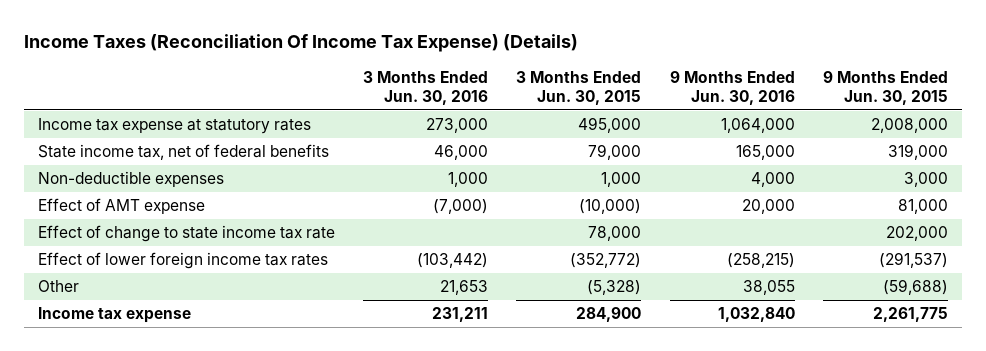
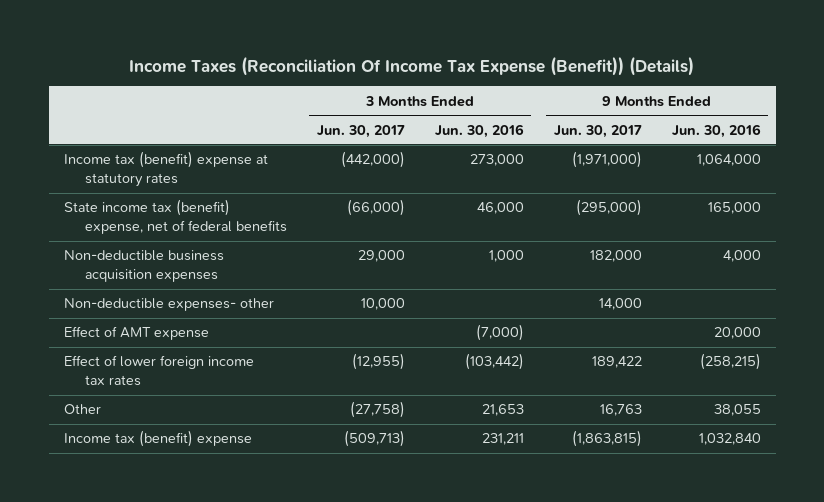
- Income Taxes (Reconciliation Of Income Tax Expense) (Details)
+ Income Taxes (Reconciliation Of Income Tax Expense (Benefit)) (Details)
- | 3 Months Ended Jun. 30, 2016 | 3 Months Ended Jun. 30, 2015 | 9 Months Ended Jun. 30, 2016 | 9 Months Ended Jun. 30, 2015
+ | 3 Months Ended Jun. 30, 2017 | 3 Months Ended Jun. 30, 2016 | 9 Months Ended Jun. 30, 2017 | 9 Months Ended Jun. 30, 2016
- Income tax expense at statutory rates | 273,000 | 495,000 | 1,064,000 | 2,008,000
- State income tax, net of federal benefits | 46,000 | 79,000 | 165,000 | 319,000
- Non-deductible expenses | 1,000 | 1,000 | 4,000 | 3,000
+ Income tax (benefit) expense at statutory rates | (442,000) | 273,000 | (1,971,000) | 1,064,000
+ State income tax (benefit) expense, net of federal benefits | (66,000) | 46,000 | (295,000) | 165,000
+ Non-deductible business acquisition expenses | 29,000 | 1,000 | 182,000 | 4,000
+ Non-deductible expenses- other | 10,000 | | 14,000 |
- Effect of change to state income tax rate | | 78,000 | | 202,000
- Income tax expense | 231,211 | 284,900 | 1,032,840 | 2,261,775
+ Income tax (benefit) expense | (509,713) | 231,211 | (1,863,815) | 1,032,840

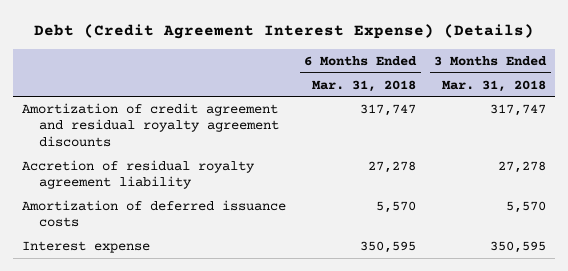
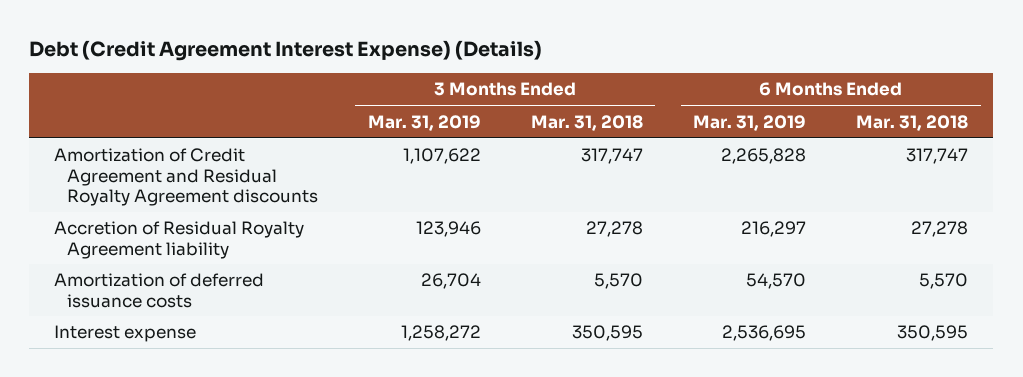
- | 6 Months Ended Mar. 31, 2018 | 3 Months Ended Mar. 31, 2018
+ | 3 Months Ended Mar. 31, 2019 | 3 Months Ended Mar. 31, 2018 | 6 Months Ended Mar. 31, 2019 | 6 Months Ended Mar. 31, 2018
- Amortization of credit agreement and residual royalty agreement discounts | 317,747 | 317,747
- Accretion of residual royalty agreement liability | 27,278 | 27,278
+ Amortization of Credit Agreement and Residual Royalty Agreement discounts | 1,107,622 | 317,747 | 2,265,828 | 317,747
+ Accretion of Residual Royalty Agreement liability | 123,946 | 27,278 | 216,297 | 27,278

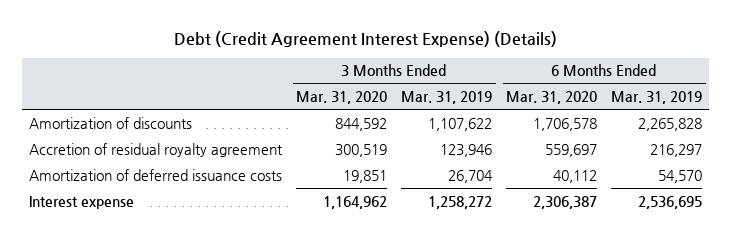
- | 3 Months Ended Mar. 31, 2019 | 3 Months Ended Mar. 31, 2018 | 6 Months Ended Mar. 31, 2019 | 6 Months Ended Mar. 31, 2018
+ | 3 Months Ended Mar. 31, 2020 | 3 Months Ended Mar. 31, 2019 | 6 Months Ended Mar. 31, 2020 | 6 Months Ended Mar. 31, 2019
- Amortization of Credit Agreement and Residual Royalty Agreement discounts | 1,107,622 | 317,747 | 2,265,828 | 317,747
- Accretion of Residual Royalty Agreement liability | 123,946 | 27,278 | 216,297 | 27,278
+ Amortization of discounts | 844,592 | 1,107,622 | 1,706,578 | 2,265,828
+ Accretion of residual royalty agreement | 300,519 | 123,946 | 559,697 | 216,297

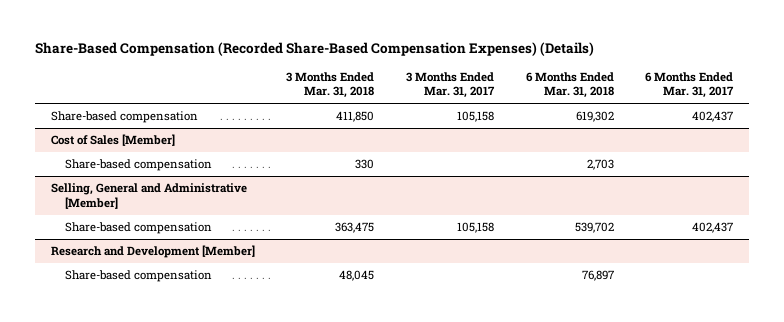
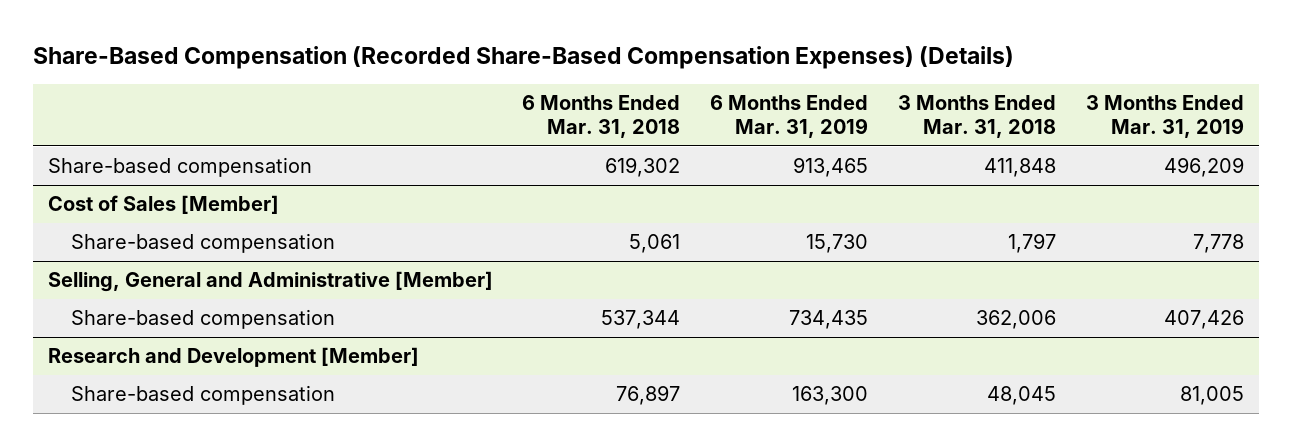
- | 3 Months Ended Mar. 31, 2018 | 3 Months Ended Mar. 31, 2017 | 6 Months Ended Mar. 31, 2018 | 6 Months Ended Mar. 31, 2017
+ | 6 Months Ended Mar. 31, 2018 | 6 Months Ended Mar. 31, 2019 | 3 Months Ended Mar. 31, 2018 | 3 Months Ended Mar. 31, 2019
- Share-based compensation | 411,850 | 105,158 | 619,302 | 402,437
+ Share-based compensation | 619,302 | 913,465 | 411,848 | 496,209
@ Cost of Sales [Member]
- Share-based compensation | 330 | | 2,703 |
+ Share-based compensation | 5,061 | 15,730 | 1,797 | 7,778
@ Selling, General and Administrative [Member]
- Share-based compensation | 363,475 | 105,158 | 539,702 | 402,437
+ Share-based compensation | 537,344 | 734,435 | 362,006 | 407,426

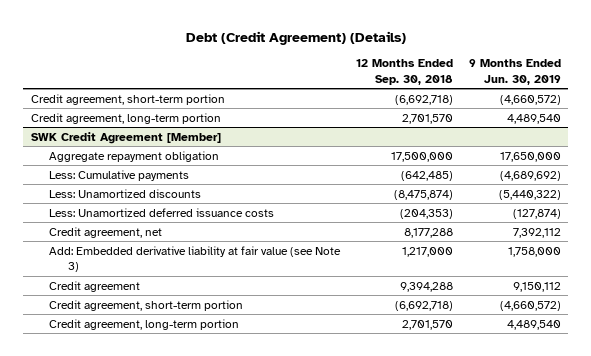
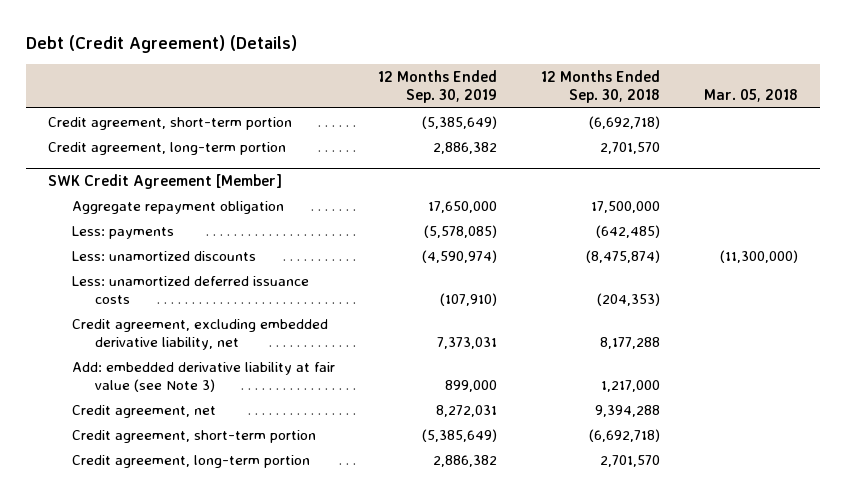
- | 12 Months Ended Sep. 30, 2018 | 9 Months Ended Jun. 30, 2019
+ | 12 Months Ended Sep. 30, 2019 | 12 Months Ended Sep. 30, 2018 | Mar. 05, 2018
@ SWK Credit Agreement [Member]
- Less: Cumulative payments | (642,485) | (4,689,692)
- Less: Unamortized discounts | (8,475,874) | (5,440,322)
- Less: Unamortized deferred issuance costs | (204,353) | (127,874)
- Credit agreement, net | 8,177,288 | 7,392,112
- Add: Embedded derivative liability at fair value (see Note 3) | 1,217,000 | 1,758,000
- Credit agreement | 9,394,288 | 9,150,112
+ Less: payments | (5,578,085) | (642,485) |
+ Less: unamortized discounts | (4,590,974) | (8,475,874) | (11,300,000)
+ Less: unamortized deferred issuance costs | (107,910) | (204,353) |
+ Credit agreement, excluding embedded derivative liability, net | 7,373,031 | 8,177,288 |
+ Add: embedded derivative liability at fair value (see Note 3) | 899,000 | 1,217,000 |
+ Credit agreement, net | 8,272,031 | 9,394,288 |

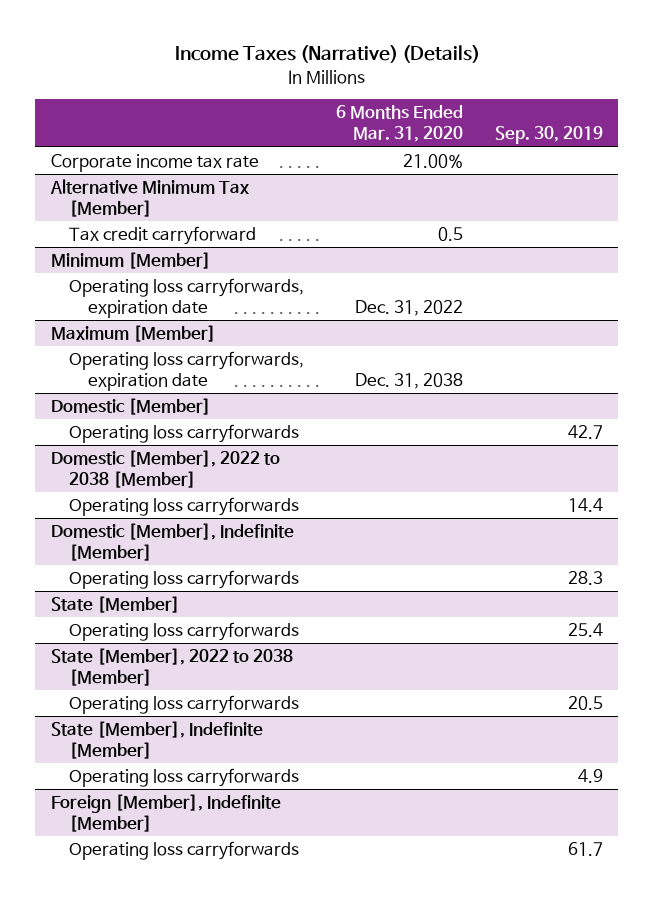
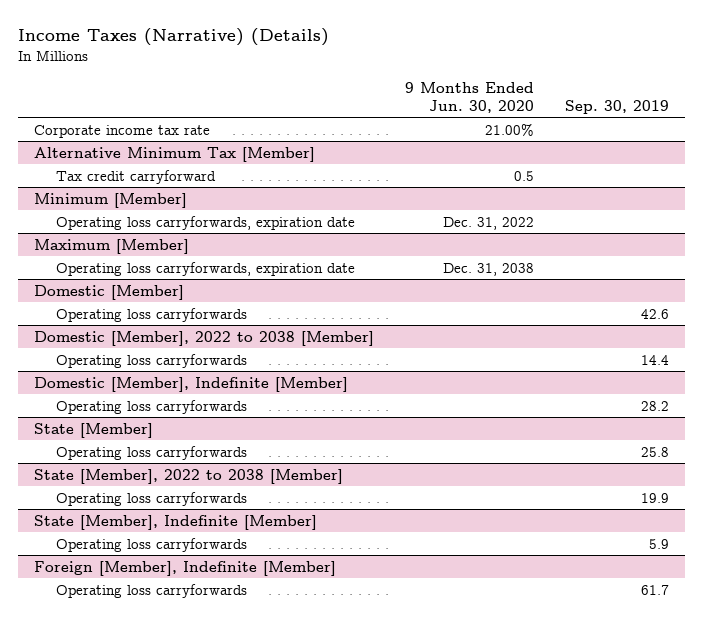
- | 6 Months Ended Mar. 31, 2020 | Sep. 30, 2019
+ | 9 Months Ended Jun. 30, 2020 | Sep. 30, 2019
@ Domestic [Member]
- Operating loss carryforwards | | 42.7
+ Operating loss carryforwards | | 42.6
@ Domestic [Member], Indefinite [Member]
- Operating loss carryforwards | | 28.3
+ Operating loss carryforwards | | 28.2
@ State [Member]
- Operating loss carryforwards | | 25.4
+ Operating loss carryforwards | | 25.8
@ State [Member], 2022 to 2038 [Member]
- Operating loss carryforwards | | 20.5
+ Operating loss carryforwards | | 19.9
@ State [Member], Indefinite [Member]
- Operating loss carryforwards | | 4.9
+ Operating loss carryforwards | | 5.9

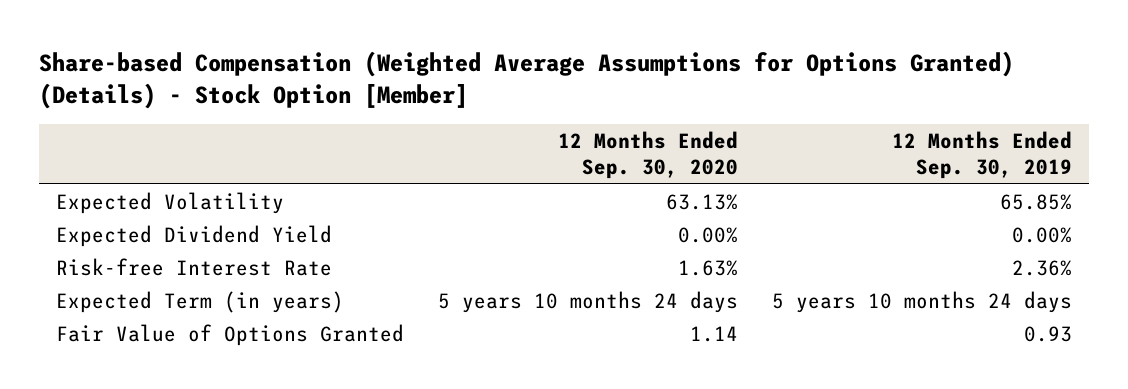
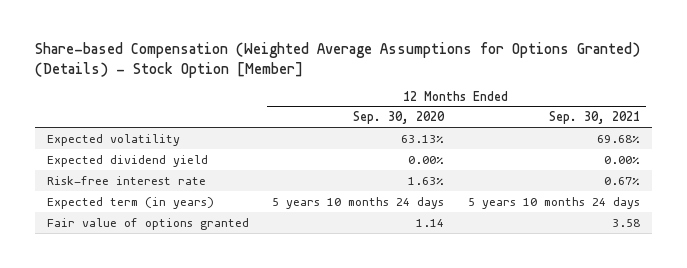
- | 12 Months Ended Sep. 30, 2020 | 12 Months Ended Sep. 30, 2019
+ | 12 Months Ended Sep. 30, 2020 | 12 Months Ended Sep. 30, 2021
- Expected Volatility | 63.13% | 65.85%
- Expected Dividend Yield | 0.00% | 0.00%
- Risk-free Interest Rate | 1.63% | 2.36%
- Expected Term (in years) | 5 years 10 months 24 days | 5 years 10 months 24 days
- Fair Value of Options Granted | 1.14 | 0.93
+ Expected volatility | 63.13% | 69.68%
+ Expected dividend yield | 0.00% | 0.00%
+ Risk-free interest rate | 1.63% | 0.67%
+ Expected term (in years) | 5 years 10 months 24 days | 5 years 10 months 24 days
+ Fair value of options granted | 1.14 | 3.58

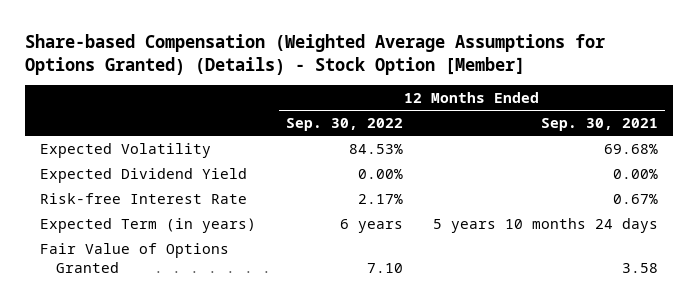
- | 12 Months Ended Sep. 30, 2020 | 12 Months Ended Sep. 30, 2021
+ | 12 Months Ended Sep. 30, 2022 | 12 Months Ended Sep. 30, 2021
- Expected volatility | 63.13% | 69.68%
- Expected dividend yield | 0.00% | 0.00%
- Risk-free interest rate | 1.63% | 0.67%
- Expected term (in years) | 5 years 10 months 24 days | 5 years 10 months 24 days
- Fair value of options granted | 1.14 | 3.58
+ Expected Volatility | 84.53% | 69.68%
+ Expected Dividend Yield | 0.00% | 0.00%
+ Risk-free Interest Rate | 2.17% | 0.67%
+ Expected Term (in years) | 6 years | 5 years 10 months 24 days
+ Fair Value of Options Granted | 7.10 | 3.58

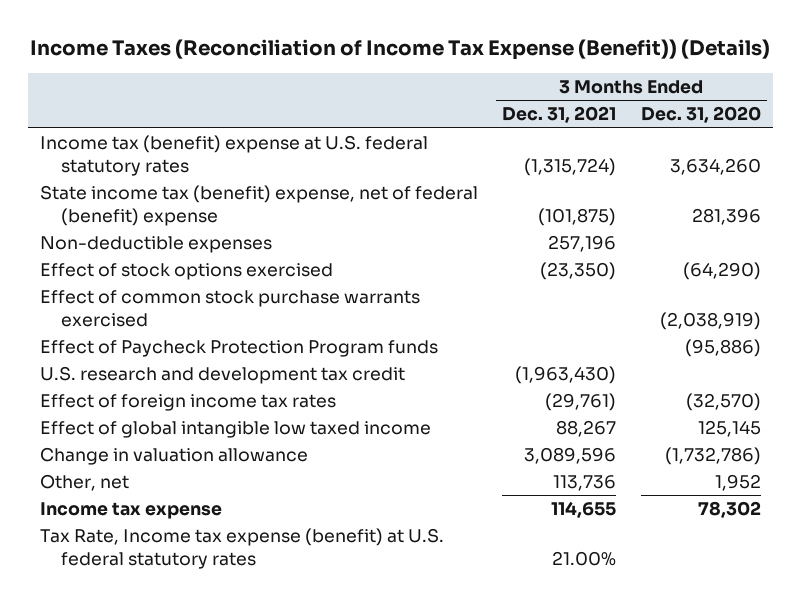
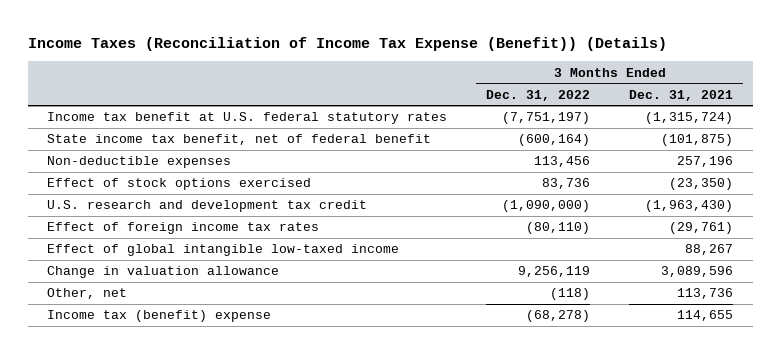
- | 3 Months Ended Dec. 31, 2021 | 3 Months Ended Dec. 31, 2020
+ | 3 Months Ended Dec. 31, 2022 | 3 Months Ended Dec. 31, 2021
- Income tax (benefit) expense at U.S. federal statutory rates | (1,315,724) | 3,634,260
- State income tax (benefit) expense, net of federal (benefit) expense | (101,875) | 281,396
+ Income tax benefit at U.S. federal statutory rates | (7,751,197) | (1,315,724)
+ State income tax benefit, net of federal benefit | (600,164) | (101,875)
- Effect of common stock purchase warrants exercised | | (2,038,919)
- Effect of Paycheck Protection Program funds | | (95,886)
- Effect of global intangible low taxed income | 88,267 | 125,145
+ Effect of global intangible low-taxed income | | 88,267
- Income tax expense | 114,655 | 78,302
- Tax Rate, Income tax expense (benefit) at U.S. federal statutory rates | 21.00% |
+ Income tax (benefit) expense | (68,278) | 114,655

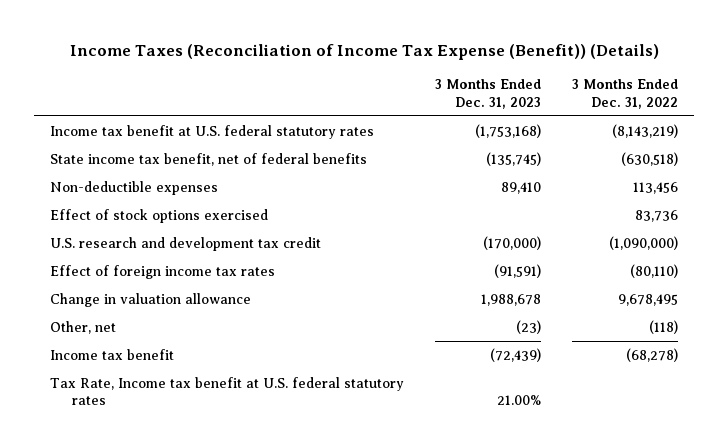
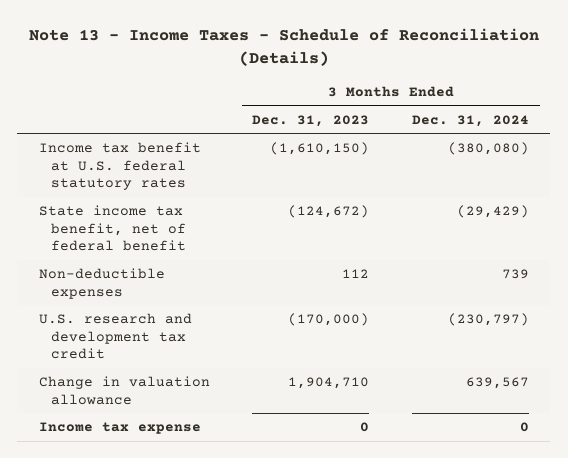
- Income Taxes (Reconciliation of Income Tax Expense (Benefit)) (Details)
+ Note 13 - Income Taxes - Schedule of Reconciliation (Details)
- | 3 Months Ended Dec. 31, 2023 | 3 Months Ended Dec. 31, 2022
+ | 3 Months Ended Dec. 31, 2023 | 3 Months Ended Dec. 31, 2024
- Income tax benefit at U.S. federal statutory rates | (1,753,168) | (8,143,219)
- State income tax benefit, net of federal benefits | (135,745) | (630,518)
- Non-deductible expenses | 89,410 | 113,456
- Effect of stock options exercised | | 83,736
+ Income tax benefit at U.S. federal statutory rates | (1,610,150) | (380,080)
+ State income tax benefit, net of federal benefit | (124,672) | (29,429)
+ Non-deductible expenses | 112 | 739
- Effect of foreign income tax rates | (91,591) | (80,110)
- Change in valuation allowance | 1,988,678 | 9,678,495
- Other, net | (23) | (118)
- Income tax benefit | (72,439) | (68,278)
- Tax Rate, Income tax benefit at U.S. federal statutory rates | 21.00% |
+ Change in valuation allowance | 1,904,710 | 639,567
+ Income tax expense | 0 | 0

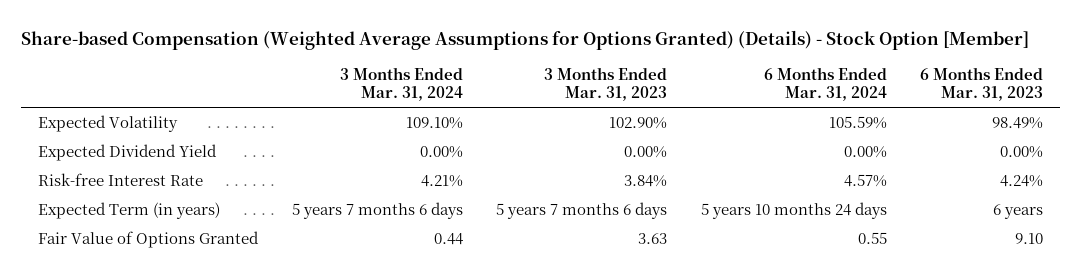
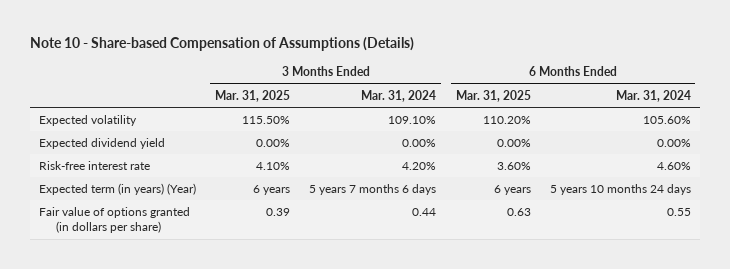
- Share-based Compensation (Weighted Average Assumptions for Options Granted) (Details) - Stock Option [Member]
+ Note 10 - Share-based Compensation of Assumptions (Details)
- | 3 Months Ended Mar. 31, 2024 | 3 Months Ended Mar. 31, 2023 | 6 Months Ended Mar. 31, 2024 | 6 Months Ended Mar. 31, 2023
+ | 3 Months Ended Mar. 31, 2025 | 3 Months Ended Mar. 31, 2024 | 6 Months Ended Mar. 31, 2025 | 6 Months Ended Mar. 31, 2024
- Expected Volatility | 109.10% | 102.90% | 105.59% | 98.49%
- Expected Dividend Yield | 0.00% | 0.00% | 0.00% | 0.00%
- Risk-free Interest Rate | 4.21% | 3.84% | 4.57% | 4.24%
- Expected Term (in years) | 5 years 7 months 6 days | 5 years 7 months 6 days | 5 years 10 months 24 days | 6 years
- Fair Value of Options Granted | 0.44 | 3.63 | 0.55 | 9.10
+ Expected volatility | 115.50% | 109.10% | 110.20% | 105.60%
+ Expected dividend yield | 0.00% | 0.00% | 0.00% | 0.00%
+ Risk-free interest rate | 4.10% | 4.20% | 3.60% | 4.60%
+ Expected term (in years) (Year) | 6 years | 5 years 7 months 6 days | 6 years | 5 years 10 months 24 days
+ Fair value of options granted (in dollars per share) | 0.39 | 0.44 | 0.63 | 0.55

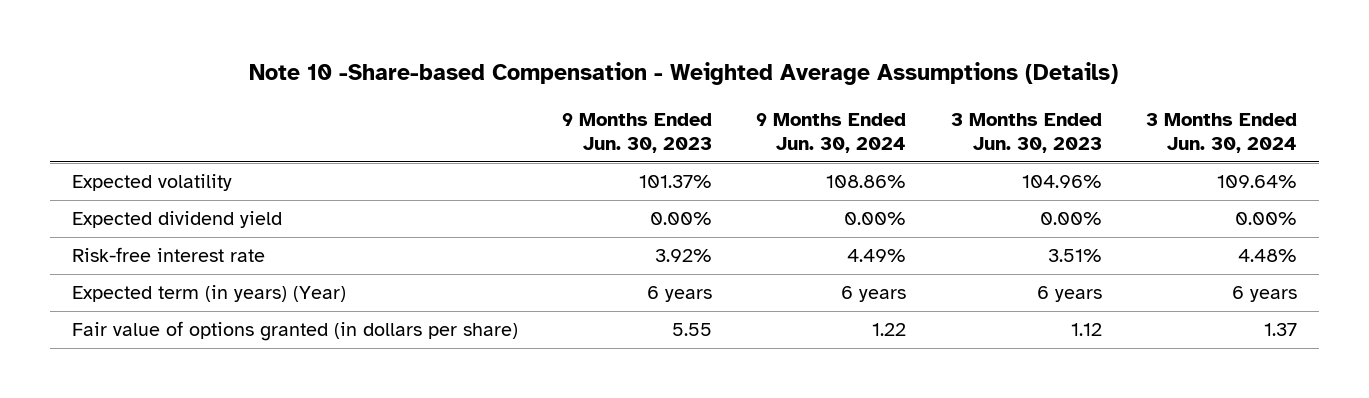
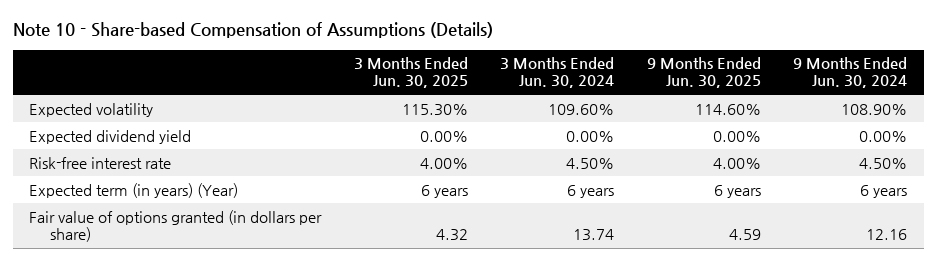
- Note 10 -Share-based Compensation - Weighted Average Assumptions (Details)
+ Note 10 - Share-based Compensation of Assumptions (Details)
- | 9 Months Ended Jun. 30, 2023 | 9 Months Ended Jun. 30, 2024 | 3 Months Ended Jun. 30, 2023 | 3 Months Ended Jun. 30, 2024
+ | 3 Months Ended Jun. 30, 2025 | 3 Months Ended Jun. 30, 2024 | 9 Months Ended Jun. 30, 2025 | 9 Months Ended Jun. 30, 2024
- Expected volatility | 101.37% | 108.86% | 104.96% | 109.64%
+ Expected volatility | 115.30% | 109.60% | 114.60% | 108.90%
- Risk-free interest rate | 3.92% | 4.49% | 3.51% | 4.48%
+ Risk-free interest rate | 4.00% | 4.50% | 4.00% | 4.50%
- Fair value of options granted (in dollars per share) | 5.55 | 1.22 | 1.12 | 1.37
+ Fair value of options granted (in dollars per share) | 4.32 | 13.74 | 4.59 | 12.16

